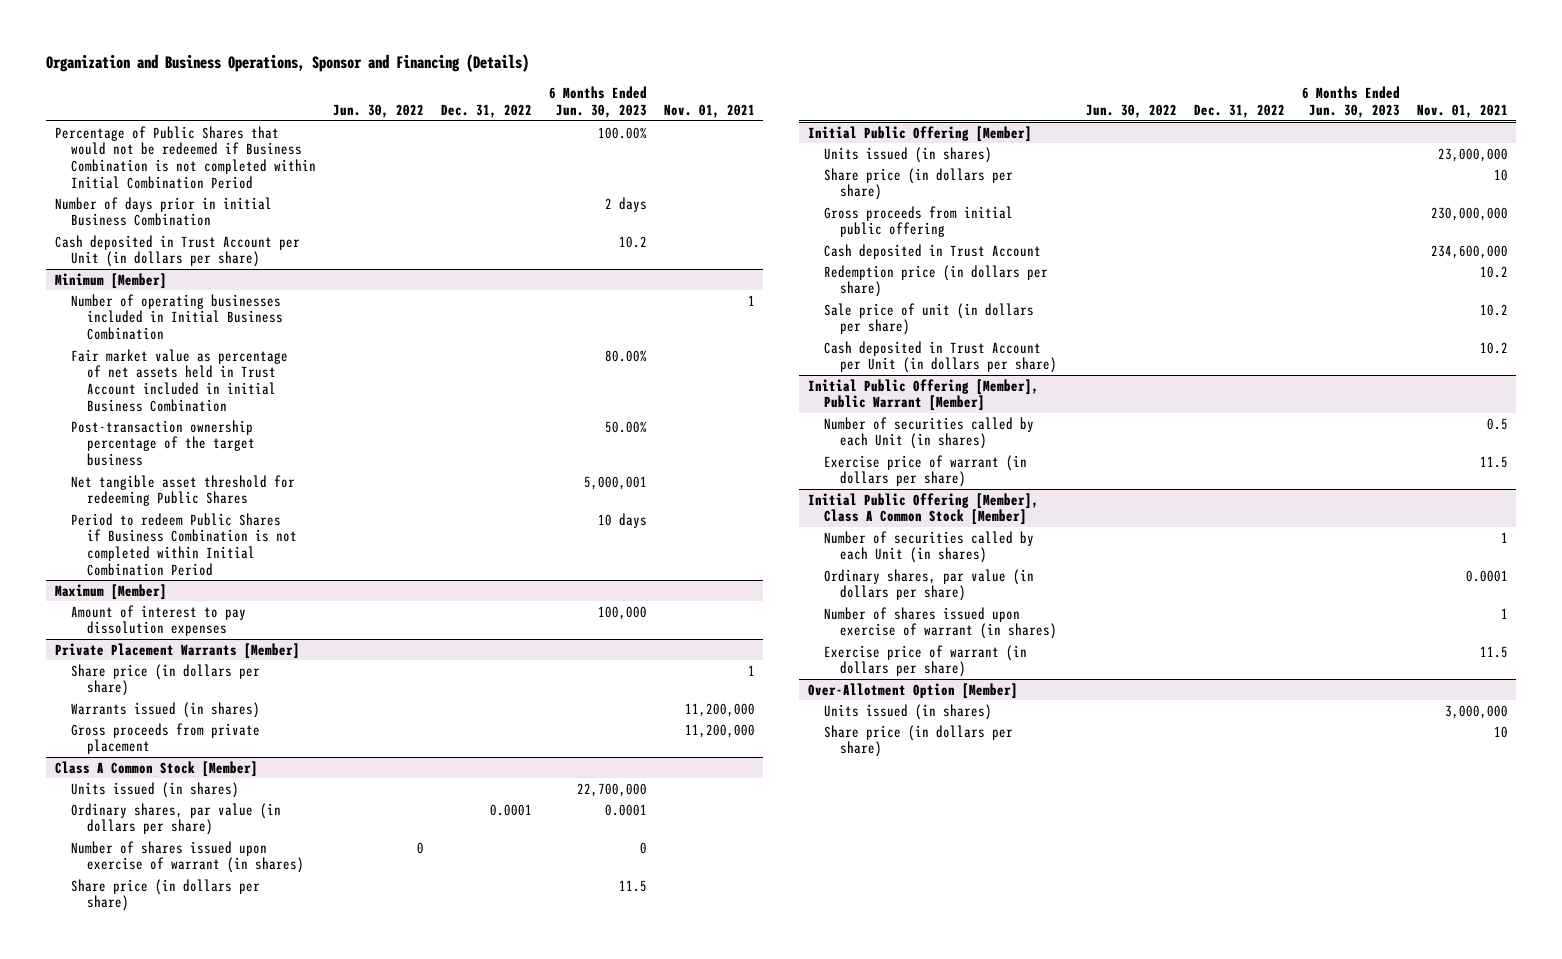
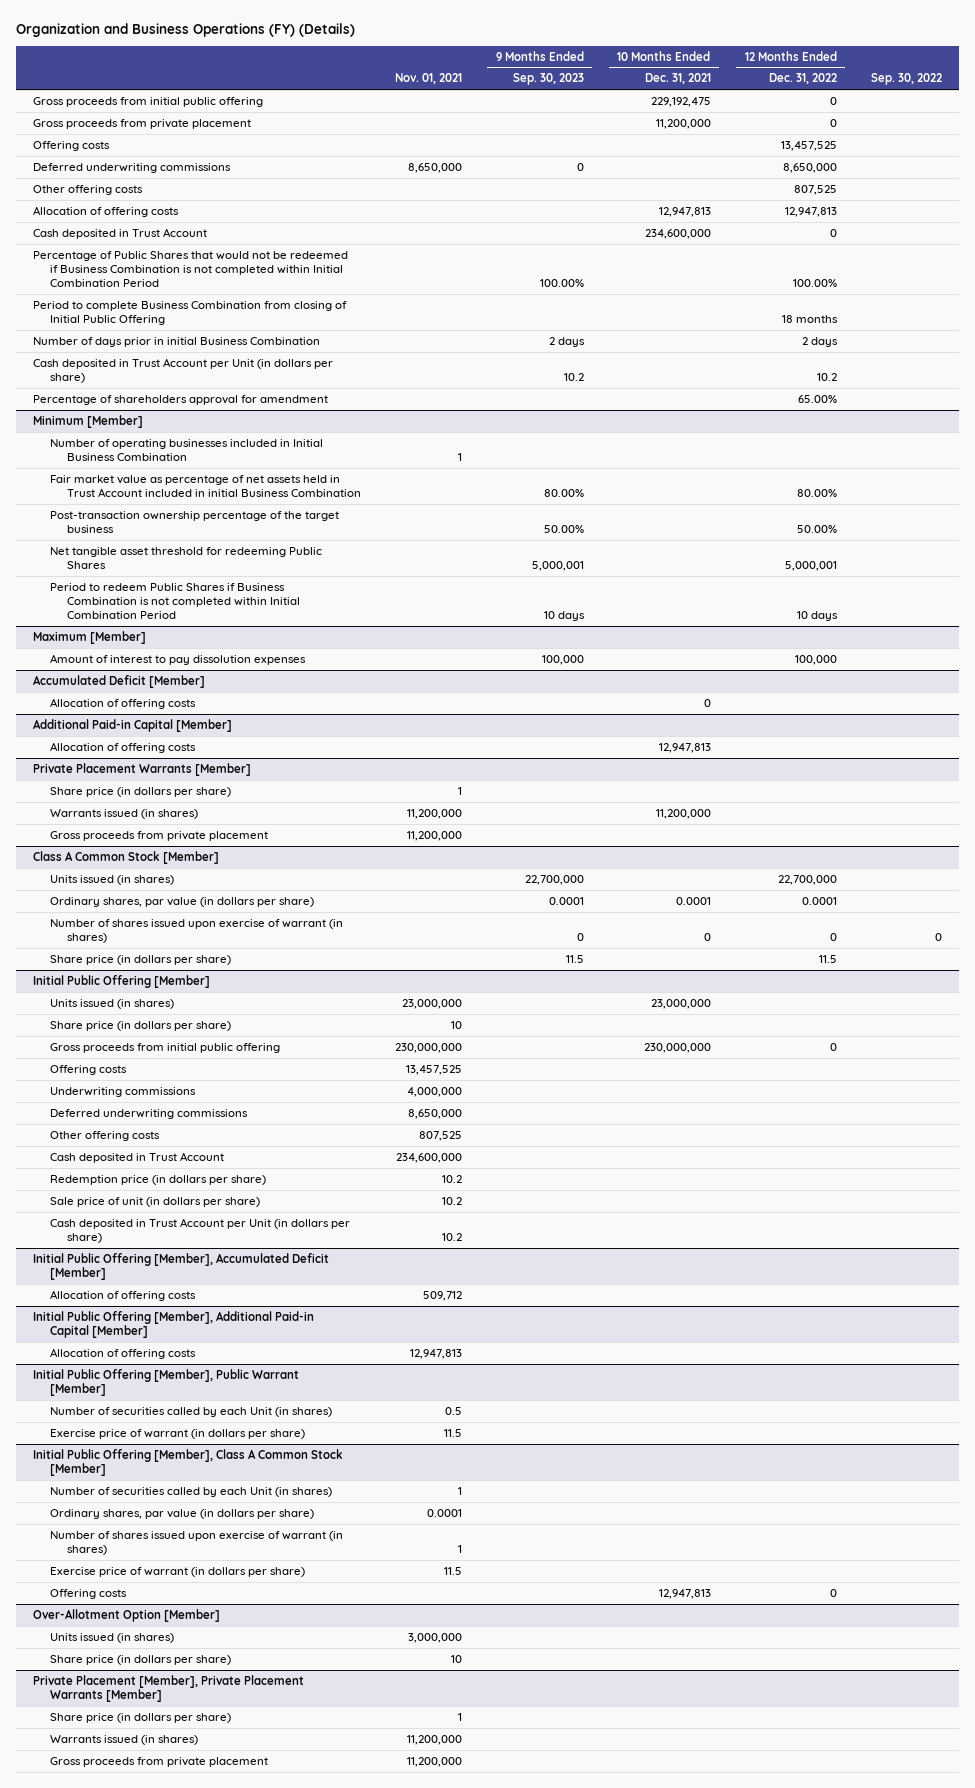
- Organization and Business Operations, Sponsor and Financing (Details)
+ Organization and Business Operations (FY) (Details)
- | Jun. 30, 2022 | Dec. 31, 2022 | 6 Months Ended Jun. 30, 2023 | Nov. 01, 2021
+ | Nov. 01, 2021 | 9 Months Ended Sep. 30, 2023 | 10 Months Ended Dec. 31, 2021 | 12 Months Ended Dec. 31, 2022 | Sep. 30, 2022
+ Gross proceeds from initial public offering | | | 229,192,475 | 0 |
+ Gross proceeds from private placement | | | 11,200,000 | 0 |
+ Offering costs | | | | 13,457,525 |
+ Deferred underwriting commissions | 8,650,000 | 0 | | 8,650,000 |
+ Other offering costs | | | | 807,525 |
+ Allocation of offering costs | | | 12,947,813 | 12,947,813 |
+ Cash deposited in Trust Account | | | 234,600,000 | 0 |
+ Period to complete Business Combination from closing of Initial Public Offering | | | | 18 months |
+ Percentage of shareholders approval for amendment | | | | 65.00% |
+ Accumulated Deficit [Member]
+ Allocation of offering costs | | | 0 | |
+ Additional Paid-in Capital [Member]
+ Allocation of offering costs | | | 12,947,813 | |
@ Initial Public Offering [Member]
+ Offering costs | 13,457,525 | | | |
+ Underwriting commissions | 4,000,000 | | | |
+ Deferred underwriting commissions | 8,650,000 | | | |
+ Other offering costs | 807,525 | | | |
+ Initial Public Offering [Member], Accumulated Deficit [Member]
+ Allocation of offering costs | 509,712 | | | |
+ Initial Public Offering [Member], Additional Paid-in Capital [Member]
+ Allocation of offering costs | 12,947,813 | | | |
@ Initial Public Offering [Member], Class A Common Stock [Member]
+ Offering costs | | | 12,947,813 | 0 |
+ Private Placement [Member], Private Placement Warrants [Member]
+ Share price (in dollars per share) | 1 | | | |
+ Warrants issued (in shares) | 11,200,000 | | | |
+ Gross proceeds from private placement | 11,200,000 | | | |

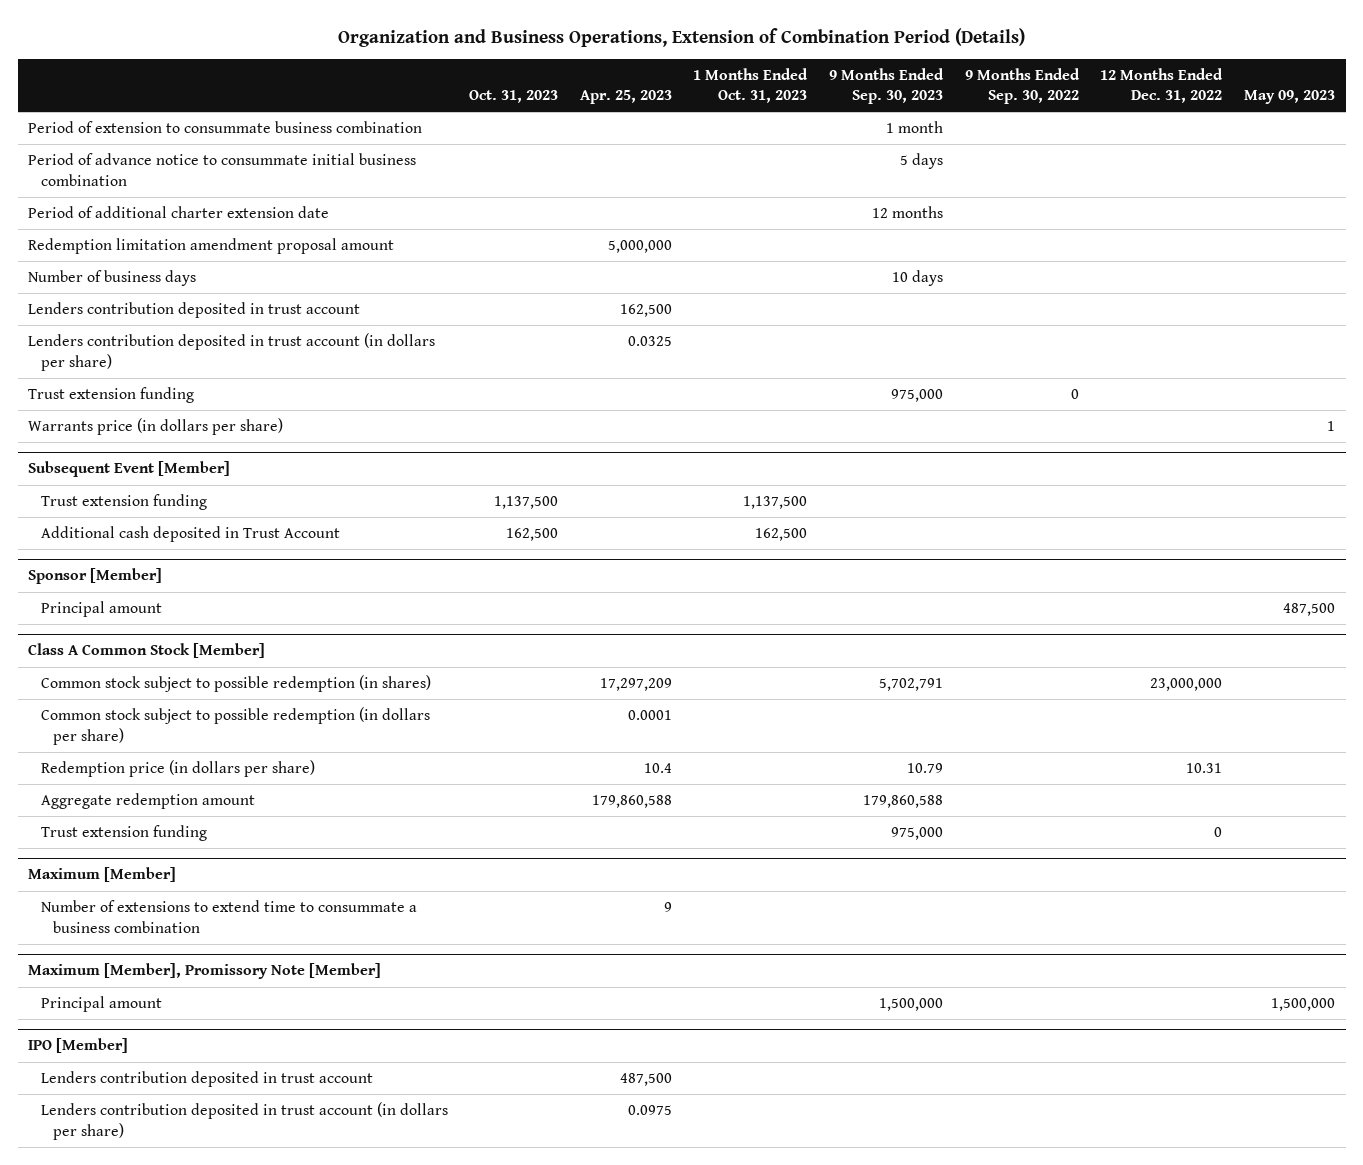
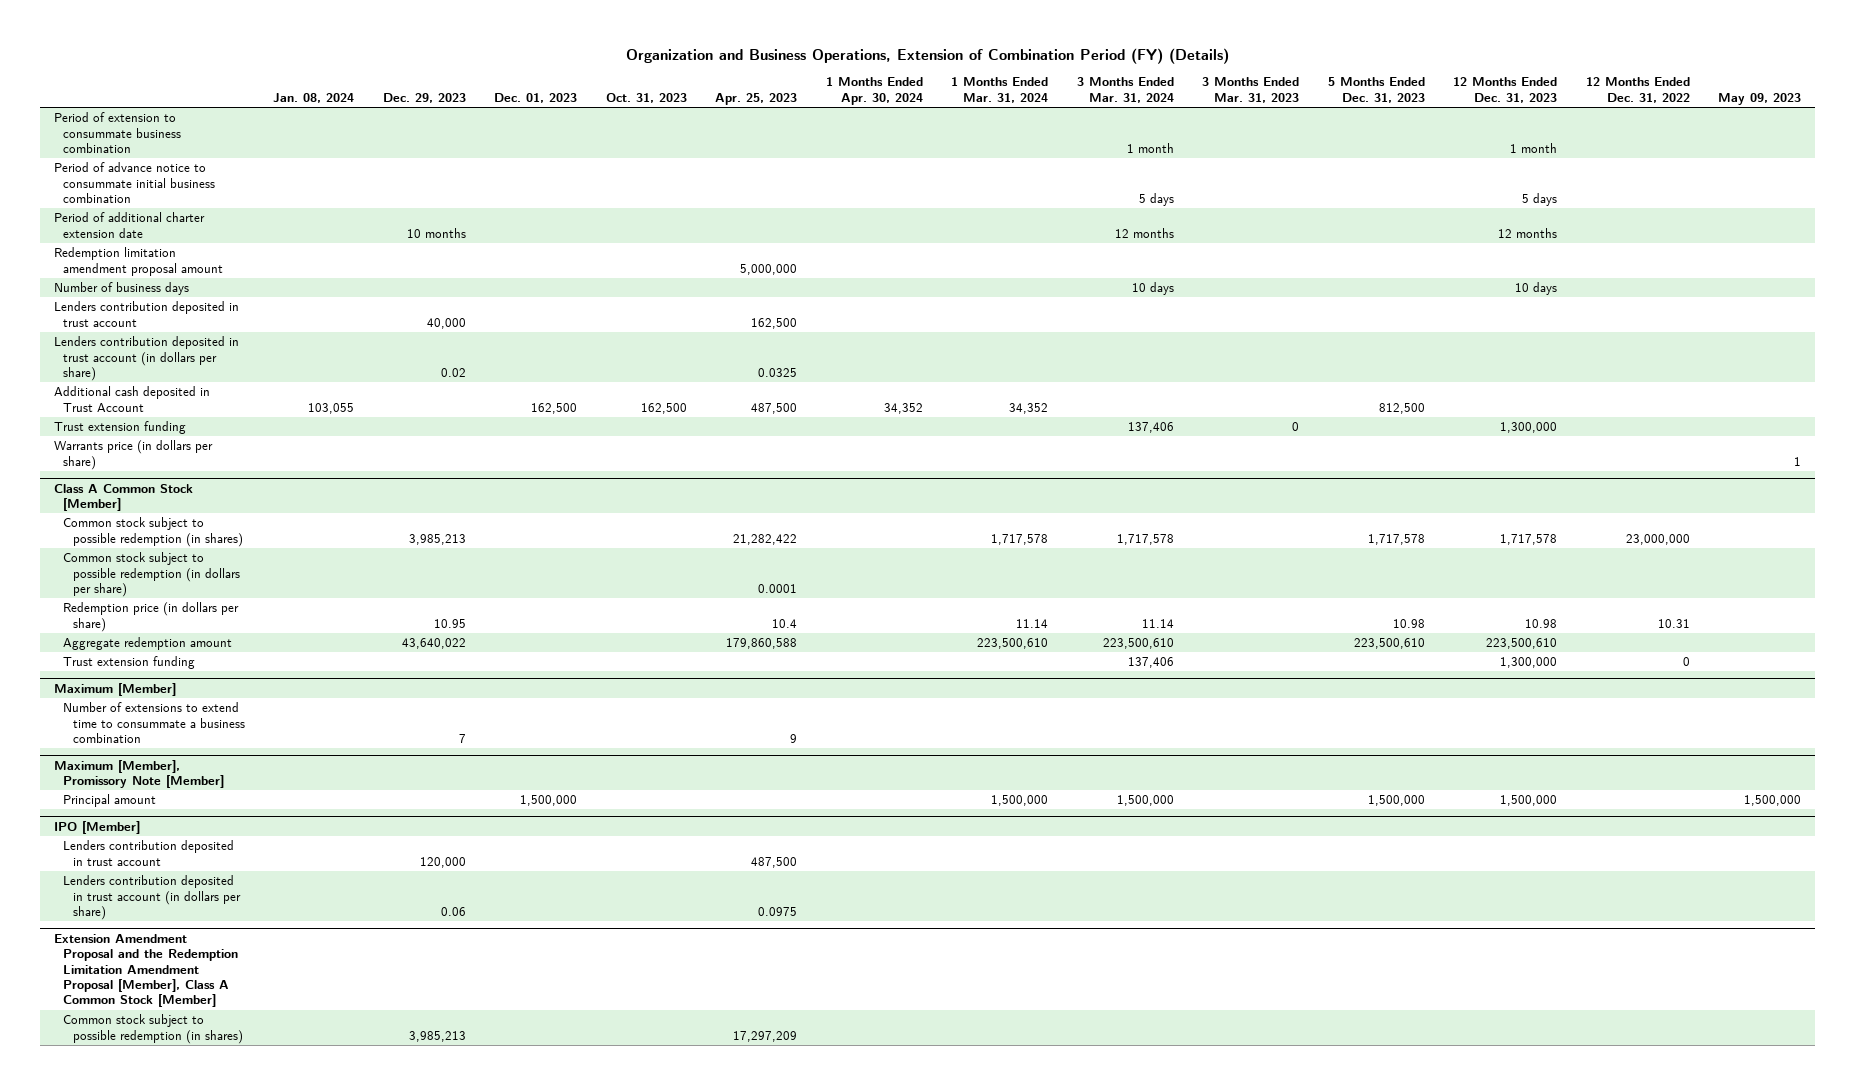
- Organization and Business Operations, Extension of Combination Period (Details)
+ Organization and Business Operations, Extension of Combination Period (FY) (Details)
- | Oct. 31, 2023 | Apr. 25, 2023 | 1 Months Ended Oct. 31, 2023 | 9 Months Ended Sep. 30, 2023 | 9 Months Ended Sep. 30, 2022 | 12 Months Ended Dec. 31, 2022 | May 09, 2023
+ | Jan. 08, 2024 | Dec. 29, 2023 | Dec. 01, 2023 | Oct. 31, 2023 | Apr. 25, 2023 | 1 Months Ended Apr. 30, 2024 | 1 Months Ended Mar. 31, 2024 | 3 Months Ended Mar. 31, 2024 | 3 Months Ended Mar. 31, 2023 | 5 Months Ended Dec. 31, 2023 | 12 Months Ended Dec. 31, 2023 | 12 Months Ended Dec. 31, 2022 | May 09, 2023
+ Additional cash deposited in Trust Account | 103,055 | | 162,500 | 162,500 | 487,500 | 34,352 | 34,352 | | | 812,500 | | |
- Subsequent Event [Member]
- Trust extension funding | 1,137,500 | | 1,137,500 | | | |
- Additional cash deposited in Trust Account | 162,500 | | 162,500 | | | |
- Sponsor [Member]
- Principal amount | | | | | | | 487,500
@ Class A Common Stock [Member]
- Common stock subject to possible redemption (in shares) | | 17,297,209 | | 5,702,791 | | 23,000,000 |
+ Common stock subject to possible redemption (in shares) | | 3,985,213 | | | 21,282,422 | | 1,717,578 | 1,717,578 | | 1,717,578 | 1,717,578 | 23,000,000 |
+ Extension Amendment Proposal and the Redemption Limitation Amendment Proposal [Member], Class A Common Stock [Member]
+ Common stock subject to possible redemption (in shares) | | 3,985,213 | | | 17,297,209 | | | | | | | |

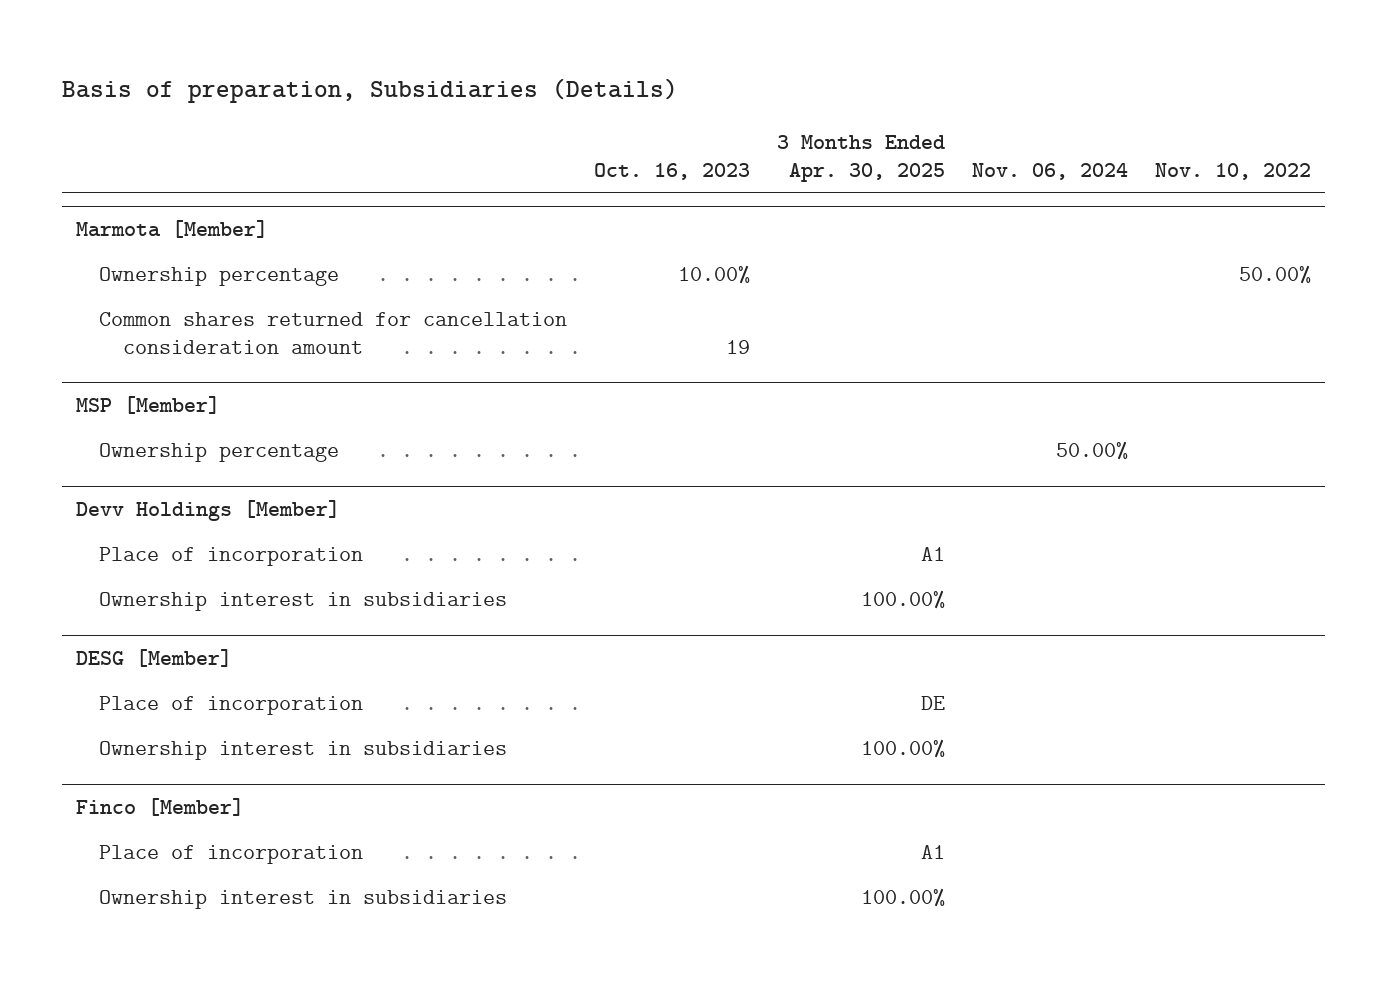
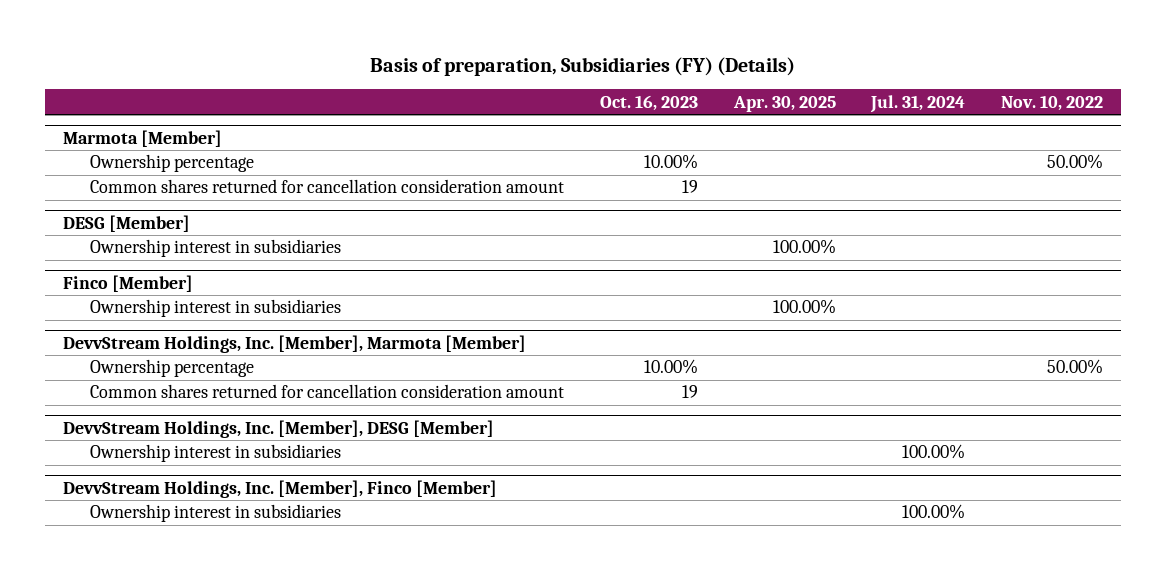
- Basis of preparation, Subsidiaries (Details)
+ Basis of preparation, Subsidiaries (FY) (Details)
- | Oct. 16, 2023 | 3 Months Ended Apr. 30, 2025 | Nov. 06, 2024 | Nov. 10, 2022
+ | Oct. 16, 2023 | Apr. 30, 2025 | Jul. 31, 2024 | Nov. 10, 2022
- MSP [Member]
- Ownership percentage | | | 50.00% |
- Devv Holdings [Member]
- Place of incorporation | | A1 | |
- Ownership interest in subsidiaries | | 100.00% | |
@ DESG [Member]
- Place of incorporation | | DE | |
@ Finco [Member]
- Place of incorporation | | A1 | |
+ DevvStream Holdings, Inc. [Member], Marmota [Member]
+ Ownership percentage | 10.00% | | | 50.00%
+ Common shares returned for cancellation consideration amount | 19 | | |
+ DevvStream Holdings, Inc. [Member], DESG [Member]
+ Ownership interest in subsidiaries | | | 100.00% |
+ DevvStream Holdings, Inc. [Member], Finco [Member]
+ Ownership interest in subsidiaries | | | 100.00% |

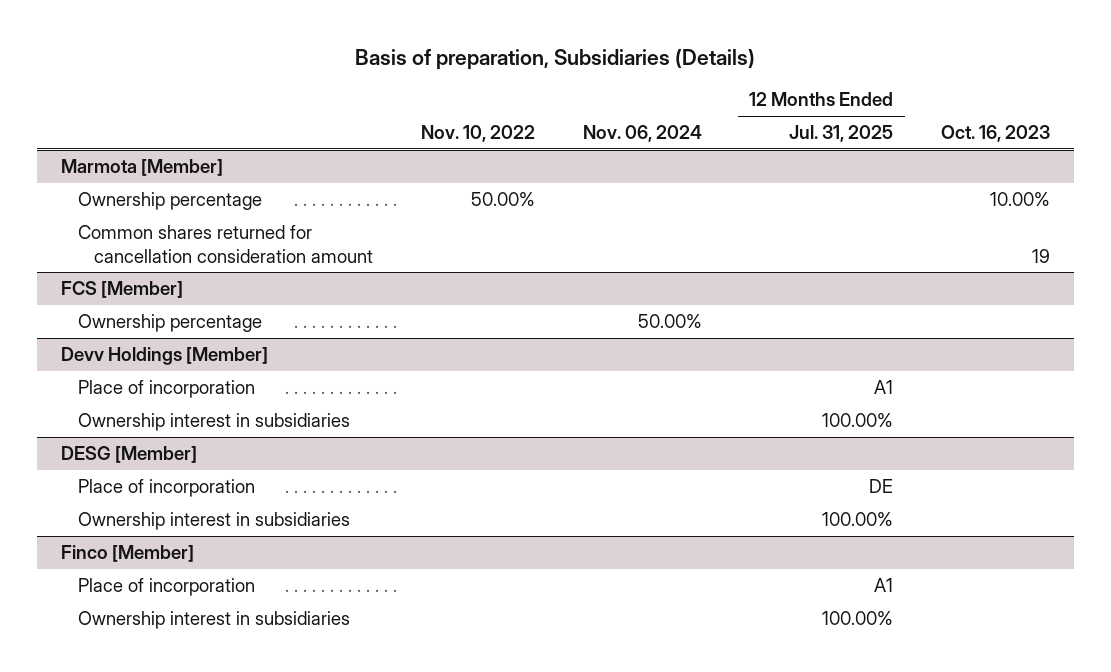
- Basis of preparation, Subsidiaries (FY) (Details)
+ Basis of preparation, Subsidiaries (Details)
- | Oct. 16, 2023 | Apr. 30, 2025 | Jul. 31, 2024 | Nov. 10, 2022
+ | Nov. 10, 2022 | Nov. 06, 2024 | 12 Months Ended Jul. 31, 2025 | Oct. 16, 2023
+ FCS [Member]
+ Ownership percentage | | 50.00% | |
+ Devv Holdings [Member]
+ Place of incorporation | | | A1 |
+ Ownership interest in subsidiaries | | | 100.00% |
@ DESG [Member]
+ Place of incorporation | | | DE |
@ Finco [Member]
+ Place of incorporation | | | A1 |
- DevvStream Holdings, Inc. [Member], Marmota [Member]
- Ownership percentage | 10.00% | | | 50.00%
- Common shares returned for cancellation consideration amount | 19 | | |
- DevvStream Holdings, Inc. [Member], DESG [Member]
- Ownership interest in subsidiaries | | | 100.00% |
- DevvStream Holdings, Inc. [Member], Finco [Member]
- Ownership interest in subsidiaries | | | 100.00% |

